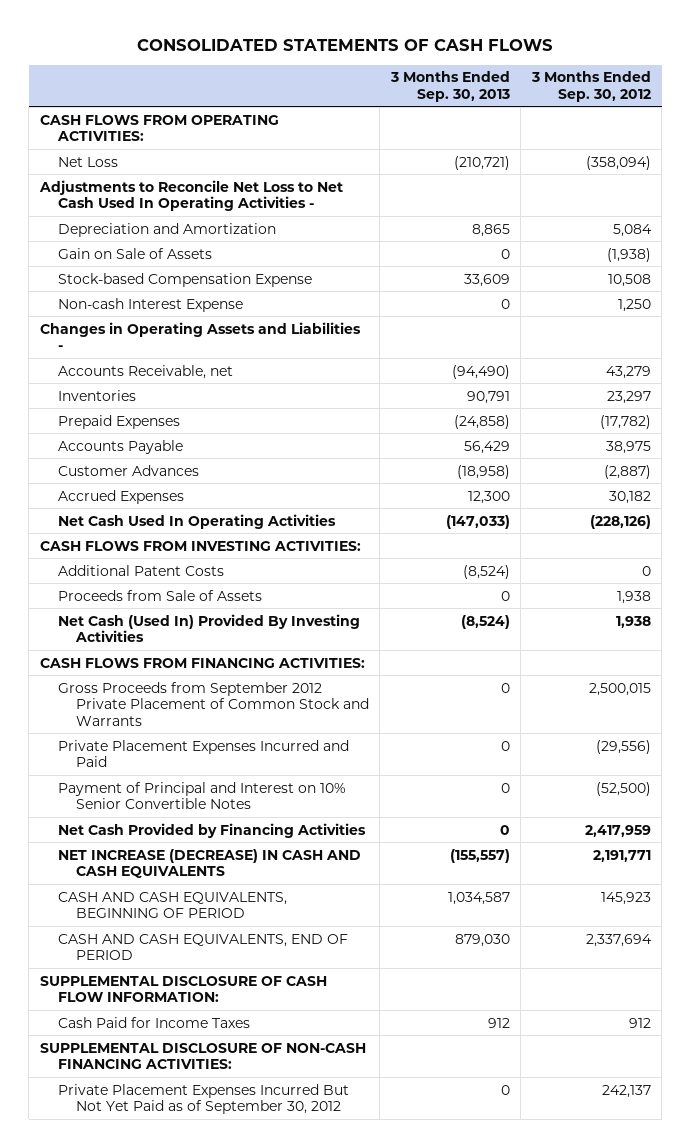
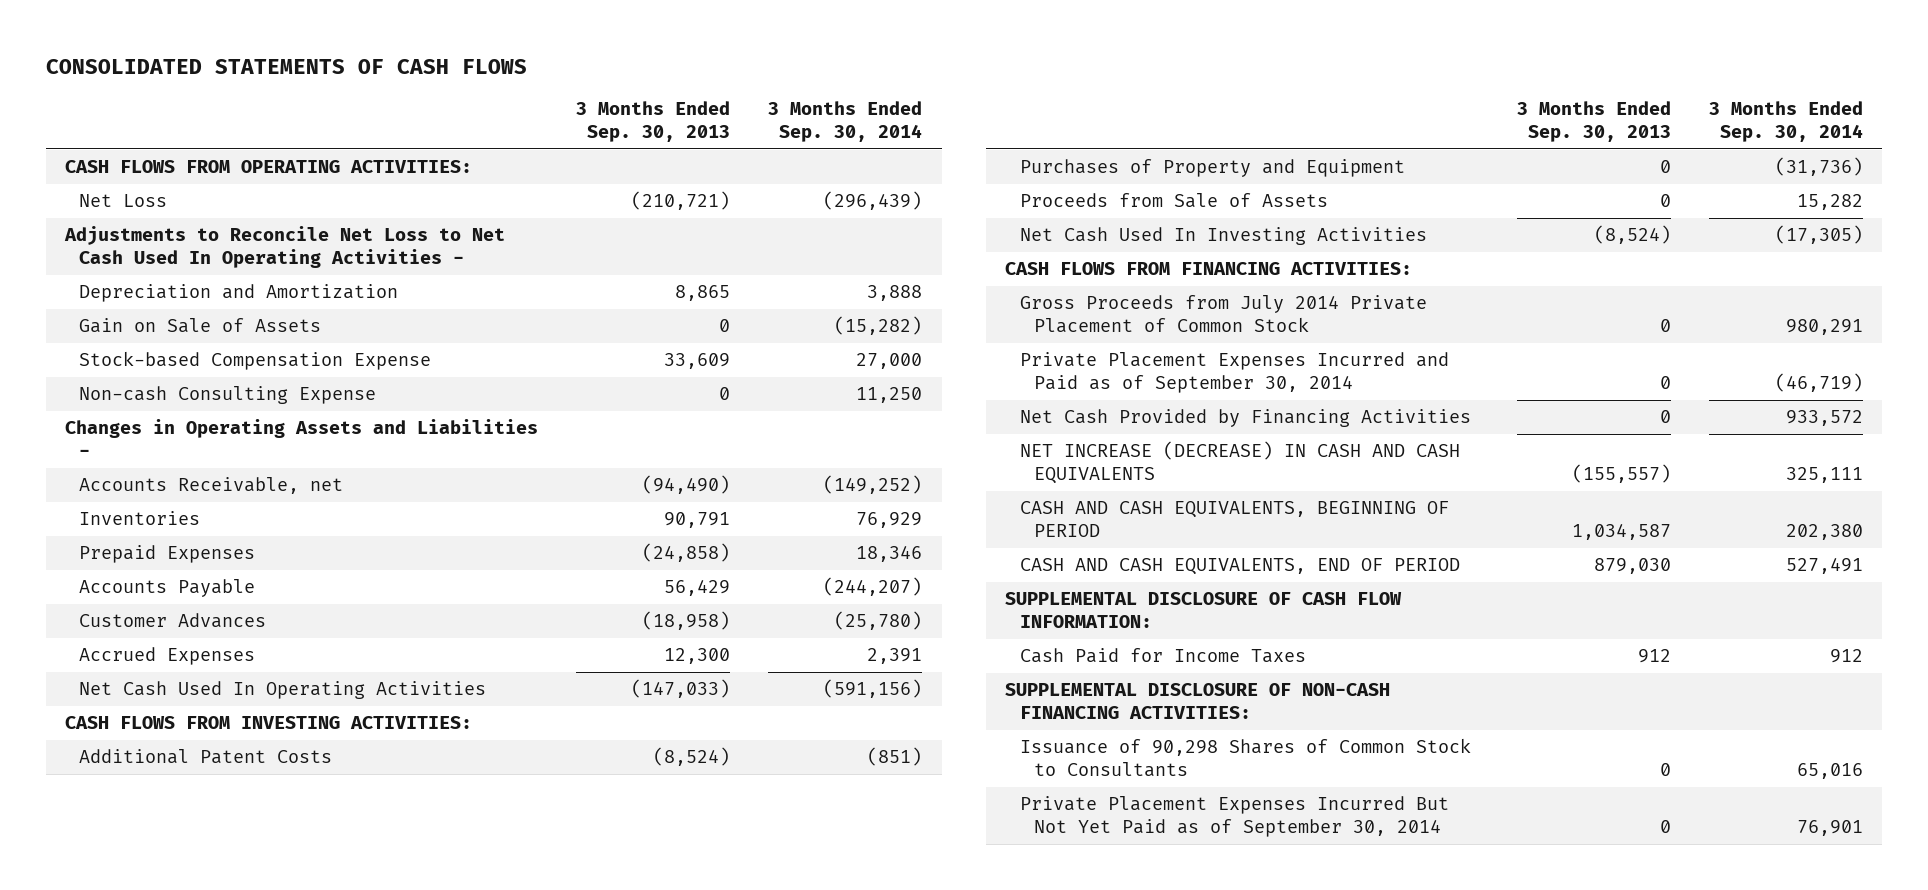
- | 3 Months Ended Sep. 30, 2013 | 3 Months Ended Sep. 30, 2012
+ | 3 Months Ended Sep. 30, 2013 | 3 Months Ended Sep. 30, 2014
- Non-cash Interest Expense | 0 | 1,250
+ Non-cash Consulting Expense | 0 | 11,250
+ Purchases of Property and Equipment | 0 | (31,736)
- Net Cash (Used In) Provided By Investing Activities | (8,524) | 1,938
+ Net Cash Used In Investing Activities | (8,524) | (17,305)
- Gross Proceeds from September 2012 Private Placement of Common Stock and Warrants | 0 | 2,500,015
- Private Placement Expenses Incurred and Paid | 0 | (29,556)
- Payment of Principal and Interest on 10% Senior Convertible Notes | 0 | (52,500)
+ Gross Proceeds from July 2014 Private Placement of Common Stock | 0 | 980,291
+ Private Placement Expenses Incurred and Paid as of September 30, 2014 | 0 | (46,719)
- Private Placement Expenses Incurred But Not Yet Paid as of September 30, 2012 | 0 | 242,137
+ Issuance of 90,298 Shares of Common Stock to Consultants | 0 | 65,016
+ Private Placement Expenses Incurred But Not Yet Paid as of September 30, 2014 | 0 | 76,901

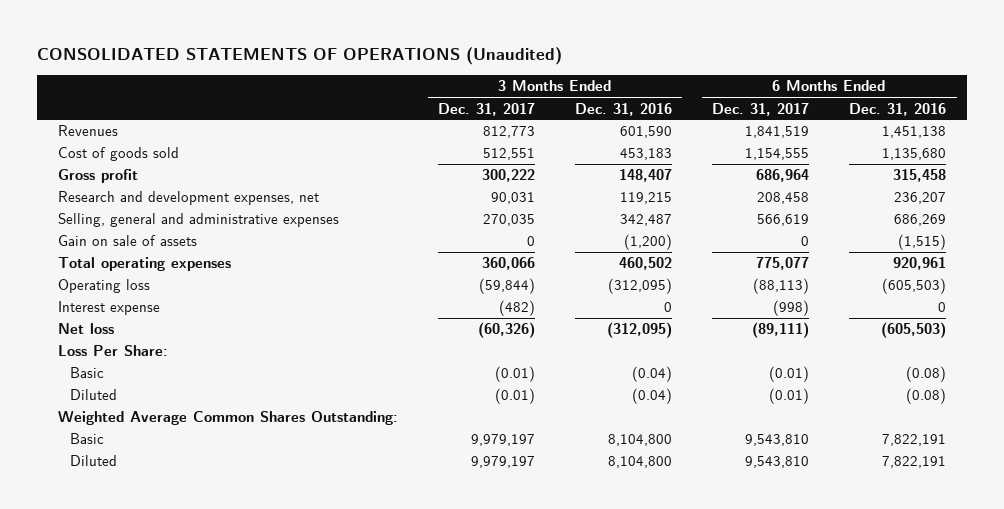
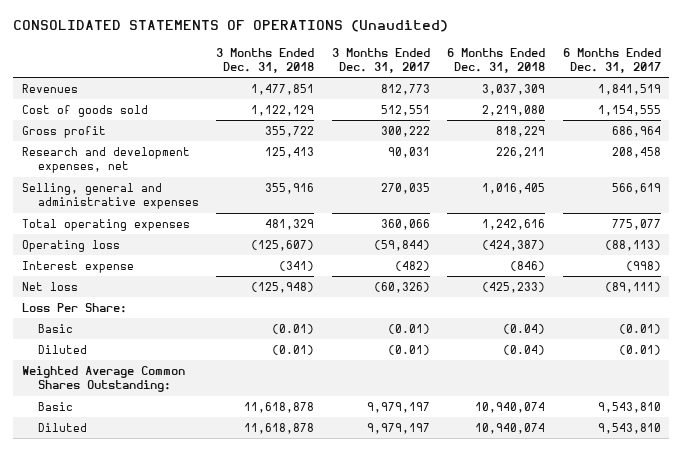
- | 3 Months Ended Dec. 31, 2017 | 3 Months Ended Dec. 31, 2016 | 6 Months Ended Dec. 31, 2017 | 6 Months Ended Dec. 31, 2016
+ | 3 Months Ended Dec. 31, 2018 | 3 Months Ended Dec. 31, 2017 | 6 Months Ended Dec. 31, 2018 | 6 Months Ended Dec. 31, 2017
- Gain on sale of assets | 0 | (1,200) | 0 | (1,515)

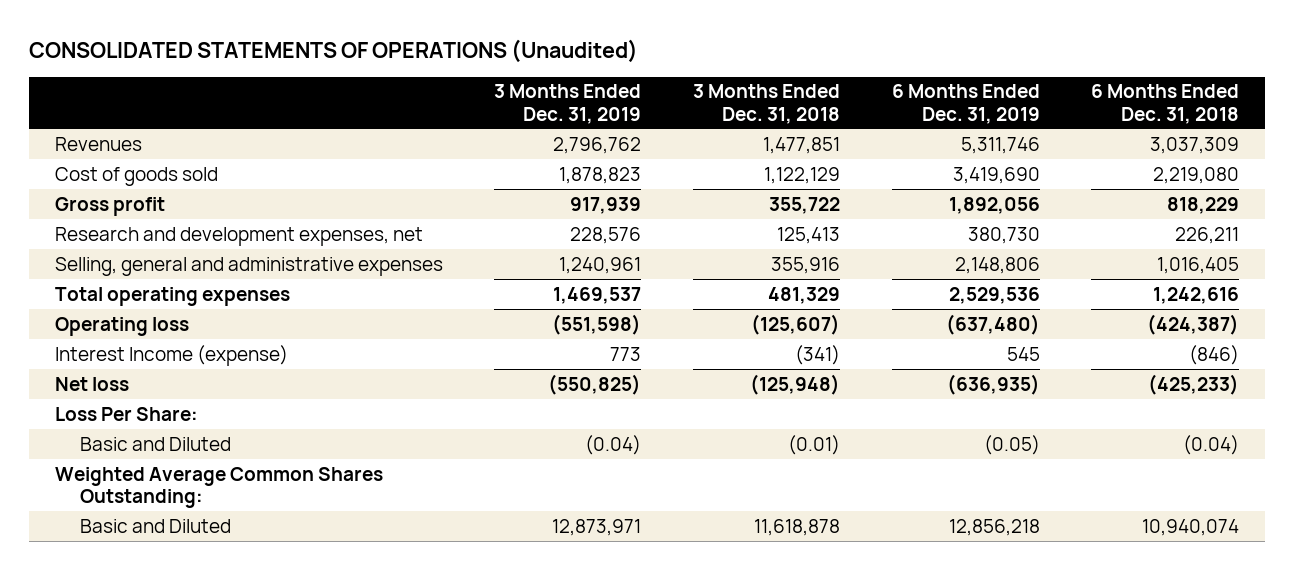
- | 3 Months Ended Dec. 31, 2018 | 3 Months Ended Dec. 31, 2017 | 6 Months Ended Dec. 31, 2018 | 6 Months Ended Dec. 31, 2017
+ | 3 Months Ended Dec. 31, 2019 | 3 Months Ended Dec. 31, 2018 | 6 Months Ended Dec. 31, 2019 | 6 Months Ended Dec. 31, 2018
- Interest expense | (341) | (482) | (846) | (998)
+ Interest Income (expense) | 773 | (341) | 545 | (846)
- Basic | (0.01) | (0.01) | (0.04) | (0.01)
- Diluted | (0.01) | (0.01) | (0.04) | (0.01)
+ Basic and Diluted | (0.04) | (0.01) | (0.05) | (0.04)
- Basic | 11,618,878 | 9,979,197 | 10,940,074 | 9,543,810
- Diluted | 11,618,878 | 9,979,197 | 10,940,074 | 9,543,810
+ Basic and Diluted | 12,873,971 | 11,618,878 | 12,856,218 | 10,940,074

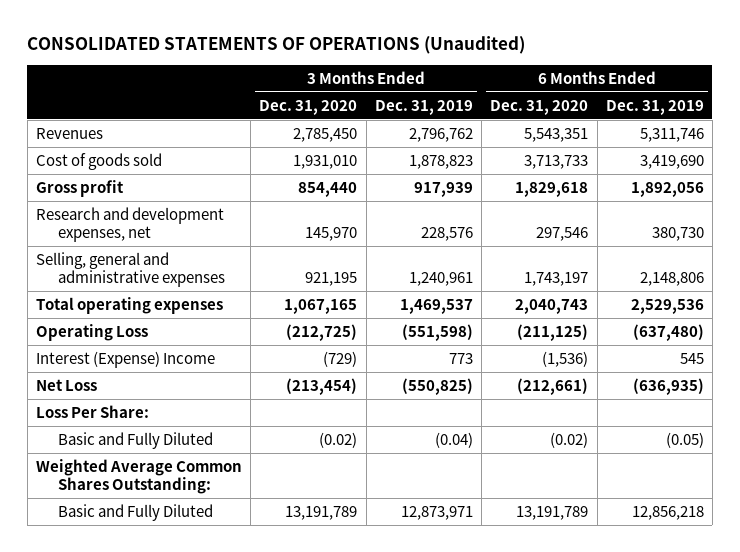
- | 3 Months Ended Dec. 31, 2019 | 3 Months Ended Dec. 31, 2018 | 6 Months Ended Dec. 31, 2019 | 6 Months Ended Dec. 31, 2018
+ | 3 Months Ended Dec. 31, 2020 | 3 Months Ended Dec. 31, 2019 | 6 Months Ended Dec. 31, 2020 | 6 Months Ended Dec. 31, 2019
- Operating loss | (551,598) | (125,607) | (637,480) | (424,387)
- Interest Income (expense) | 773 | (341) | 545 | (846)
- Net loss | (550,825) | (125,948) | (636,935) | (425,233)
+ Operating Loss | (212,725) | (551,598) | (211,125) | (637,480)
+ Interest (Expense) Income | (729) | 773 | (1,536) | 545
+ Net Loss | (213,454) | (550,825) | (212,661) | (636,935)
- Basic and Diluted | (0.04) | (0.01) | (0.05) | (0.04)
+ Basic and Fully Diluted | (0.02) | (0.04) | (0.02) | (0.05)
- Basic and Diluted | 12,873,971 | 11,618,878 | 12,856,218 | 10,940,074
+ Basic and Fully Diluted | 13,191,789 | 12,873,971 | 13,191,789 | 12,856,218

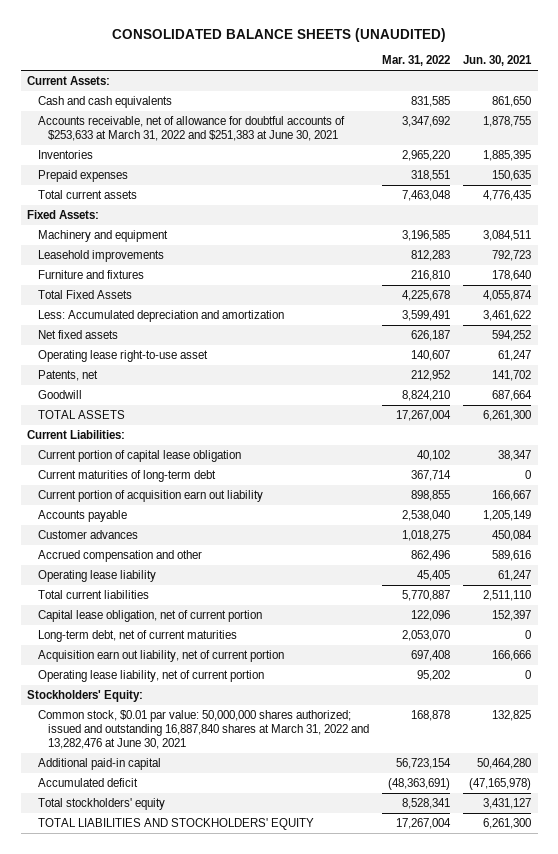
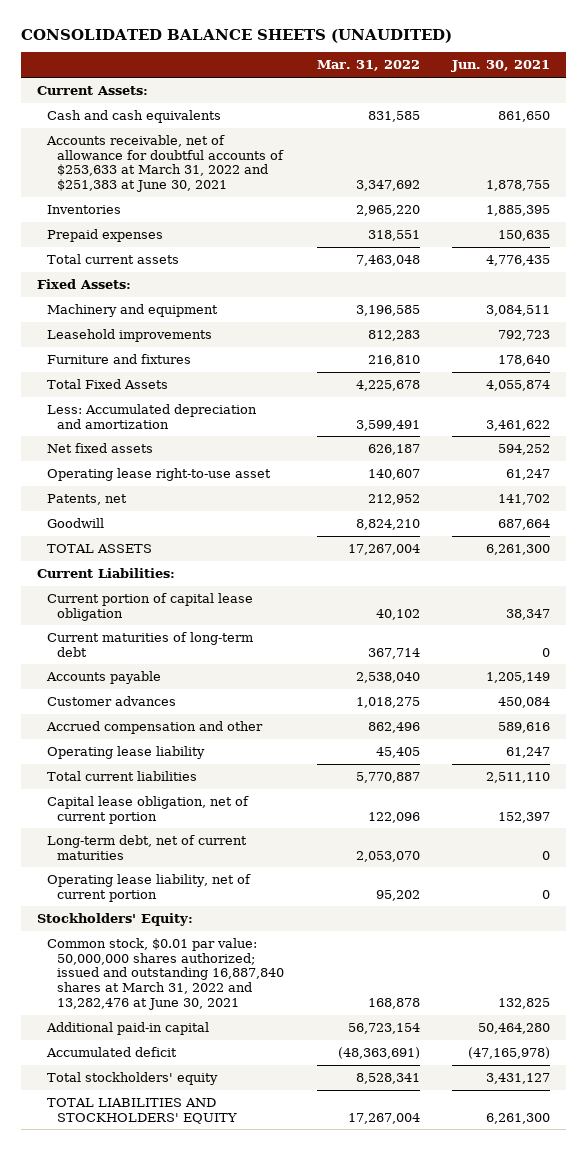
- Current portion of acquisition earn out liability | 898,855 | 166,667
- Acquisition earn out liability, net of current portion | 697,408 | 166,666

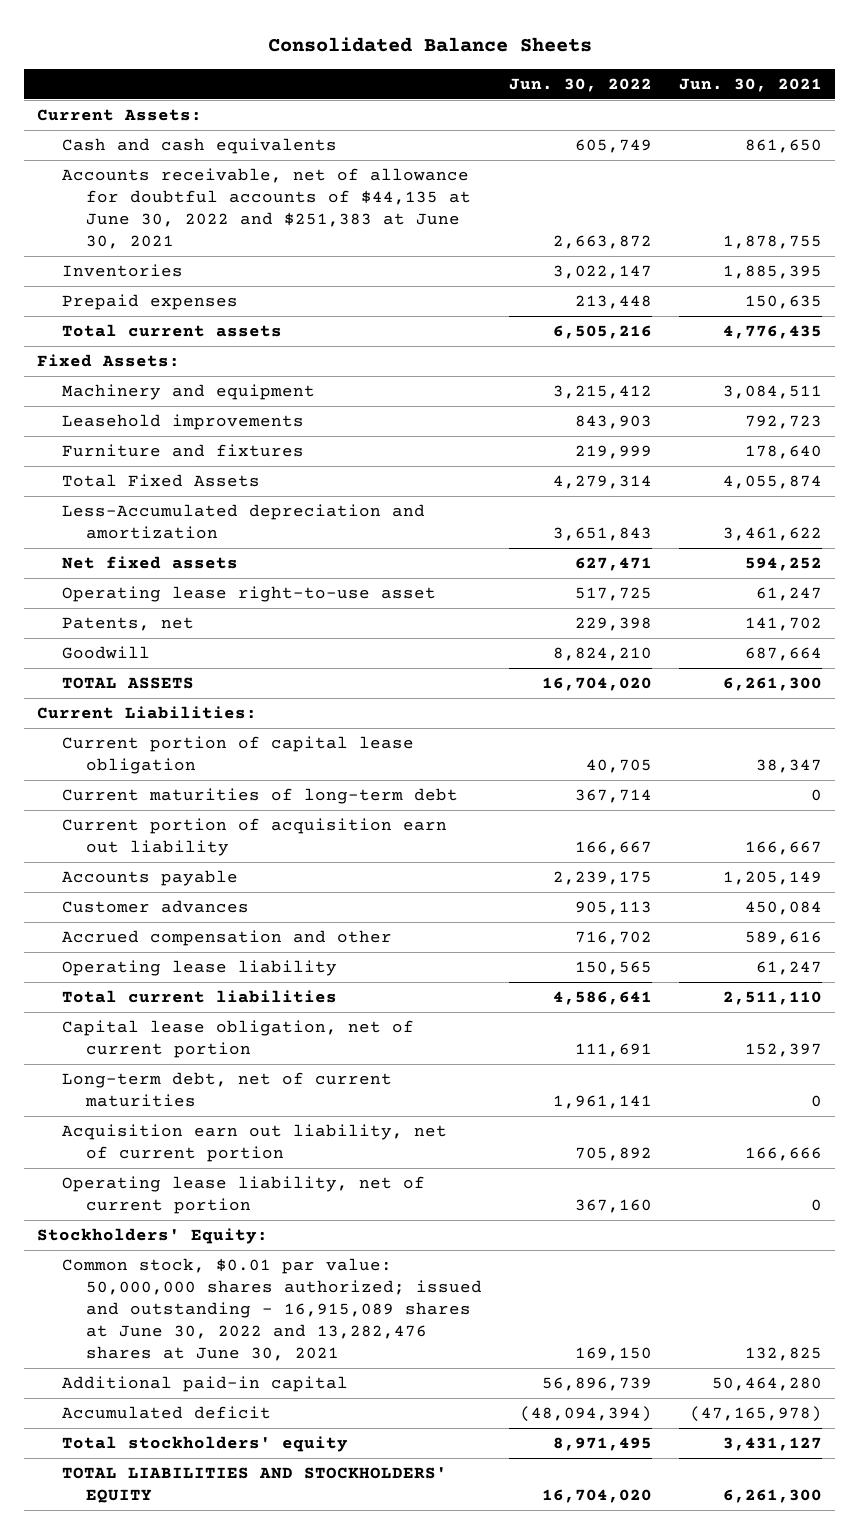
- CONSOLIDATED BALANCE SHEETS (UNAUDITED)
+ Consolidated Balance Sheets
- | Mar. 31, 2022 | Jun. 30, 2021
+ | Jun. 30, 2022 | Jun. 30, 2021
- Accounts receivable, net of allowance for doubtful accounts of $253,633 at March 31, 2022 and $251,383 at June 30, 2021 | 3,347,692 | 1,878,755
+ Accounts receivable, net of allowance for doubtful accounts of $44,135 at June 30, 2022 and $251,383 at June 30, 2021 | 2,663,872 | 1,878,755
- Less: Accumulated depreciation and amortization | 3,599,491 | 3,461,622
+ Less-Accumulated depreciation and amortization | 3,651,843 | 3,461,622
+ Current portion of acquisition earn out liability | 166,667 | 166,667
+ Acquisition earn out liability, net of current portion | 705,892 | 166,666
- Common stock, $0.01 par value: 50,000,000 shares authorized; issued and outstanding 16,887,840 shares at March 31, 2022 and 13,282,476 at June 30, 2021 | 168,878 | 132,825
+ Common stock, $0.01 par value: 50,000,000 shares authorized; issued and outstanding - 16,915,089 shares at June 30, 2022 and 13,282,476 shares at June 30, 2021 | 169,150 | 132,825

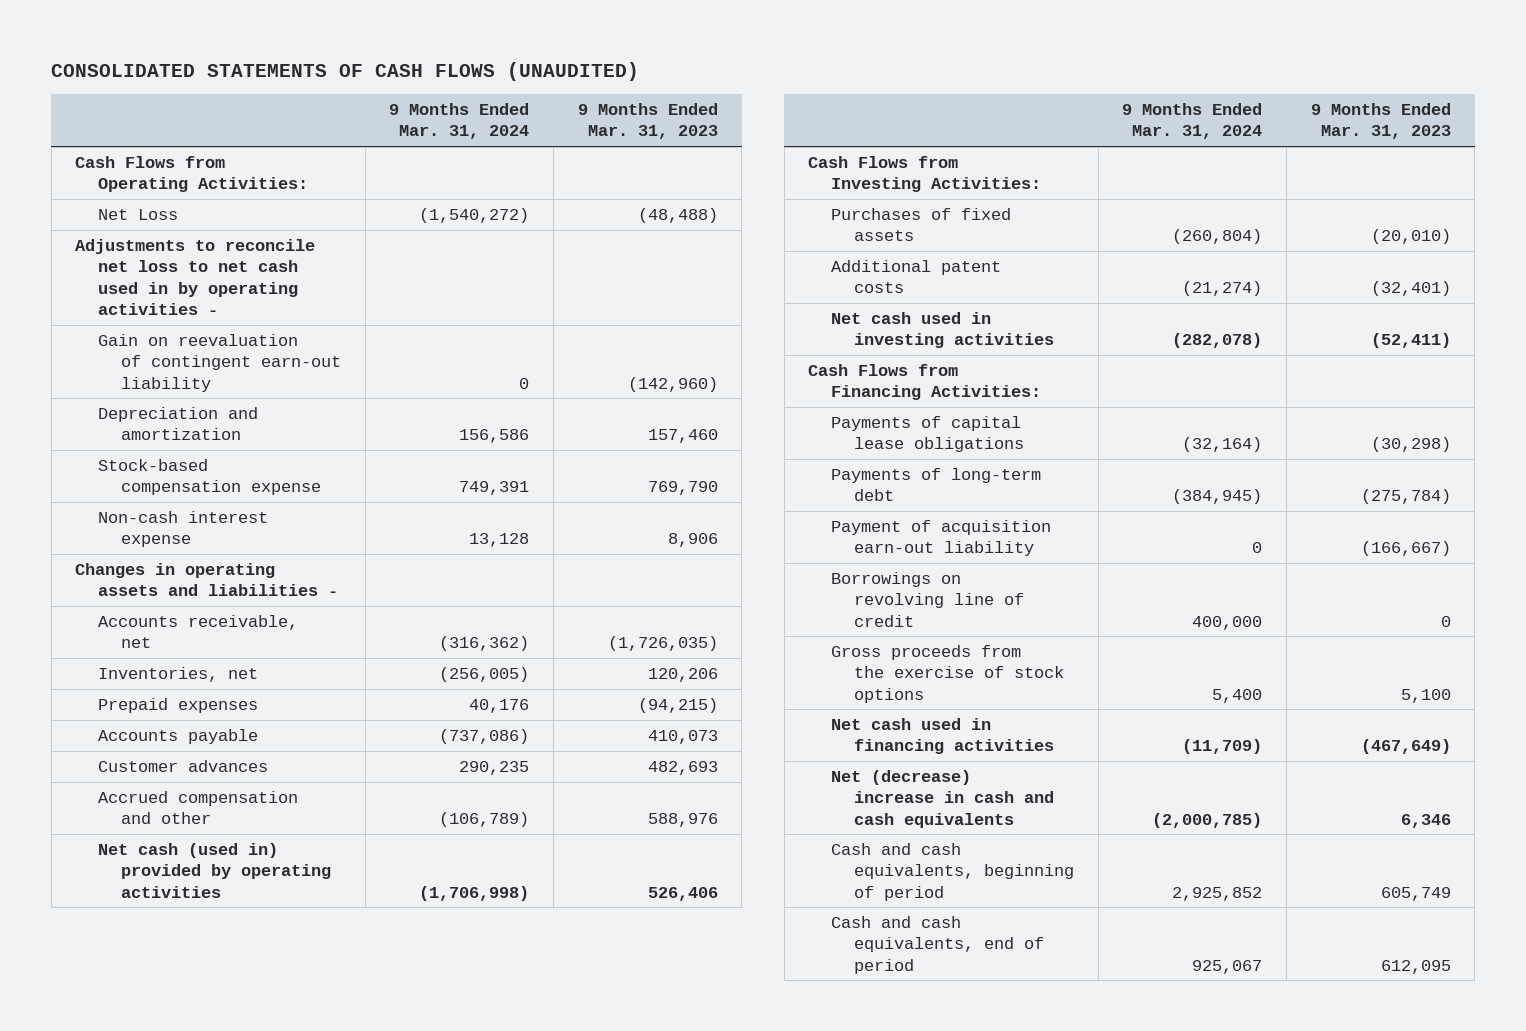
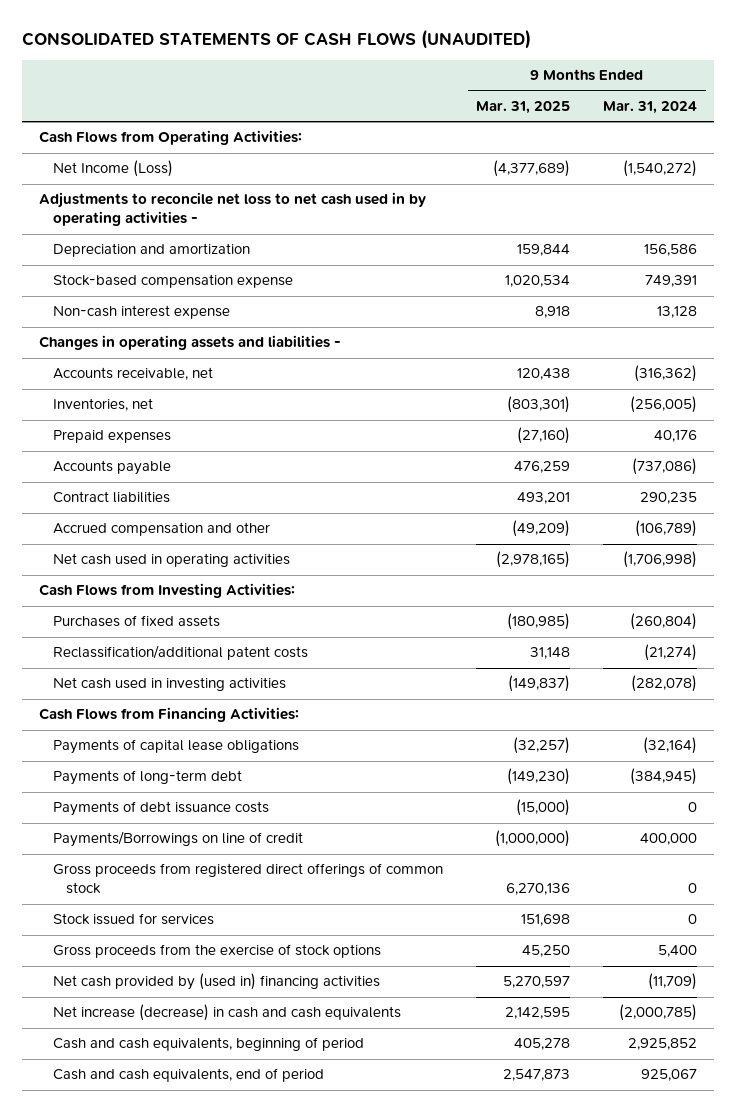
- | 9 Months Ended Mar. 31, 2024 | 9 Months Ended Mar. 31, 2023
+ | 9 Months Ended Mar. 31, 2025 | 9 Months Ended Mar. 31, 2024
- Net Loss | (1,540,272) | (48,488)
+ Net Income (Loss) | (4,377,689) | (1,540,272)
- Gain on reevaluation of contingent earn-out liability | 0 | (142,960)
- Customer advances | 290,235 | 482,693
+ Contract liabilities | 493,201 | 290,235
- Net cash (used in) provided by operating activities | (1,706,998) | 526,406
+ Net cash used in operating activities | (2,978,165) | (1,706,998)
- Additional patent costs | (21,274) | (32,401)
+ Reclassification/additional patent costs | 31,148 | (21,274)
- Payment of acquisition earn-out liability | 0 | (166,667)
- Borrowings on revolving line of credit | 400,000 | 0
+ Payments of debt issuance costs | (15,000) | 0
+ Payments/Borrowings on line of credit | (1,000,000) | 400,000
+ Gross proceeds from registered direct offerings of common stock | 6,270,136 | 0
+ Stock issued for services | 151,698 | 0
- Net cash used in financing activities | (11,709) | (467,649)
- Net (decrease) increase in cash and cash equivalents | (2,000,785) | 6,346
+ Net cash provided by (used in) financing activities | 5,270,597 | (11,709)
+ Net increase (decrease) in cash and cash equivalents | 2,142,595 | (2,000,785)

